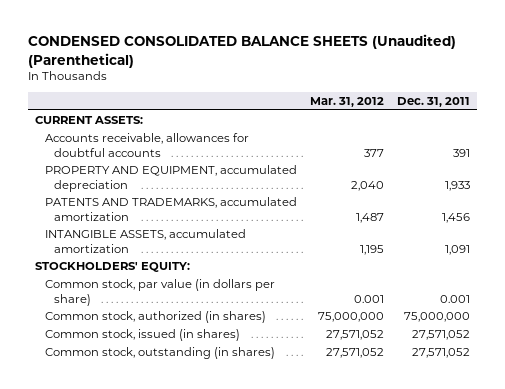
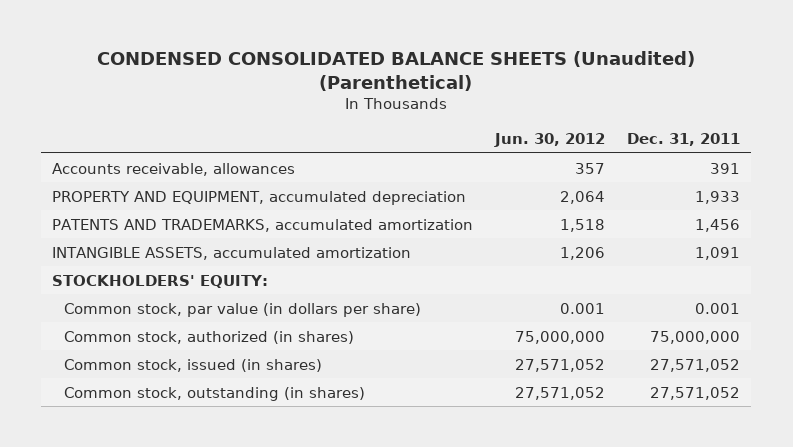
- | Mar. 31, 2012 | Dec. 31, 2011
+ | Jun. 30, 2012 | Dec. 31, 2011
- CURRENT ASSETS:
- Accounts receivable, allowances for doubtful accounts | 377 | 391
+ Accounts receivable, allowances | 357 | 391

